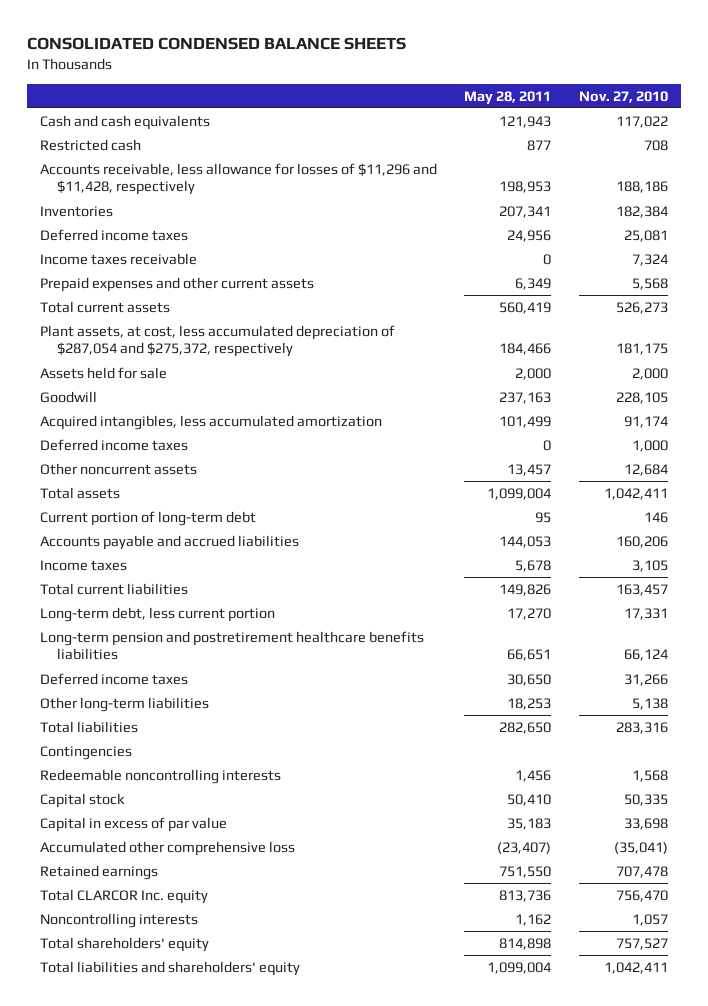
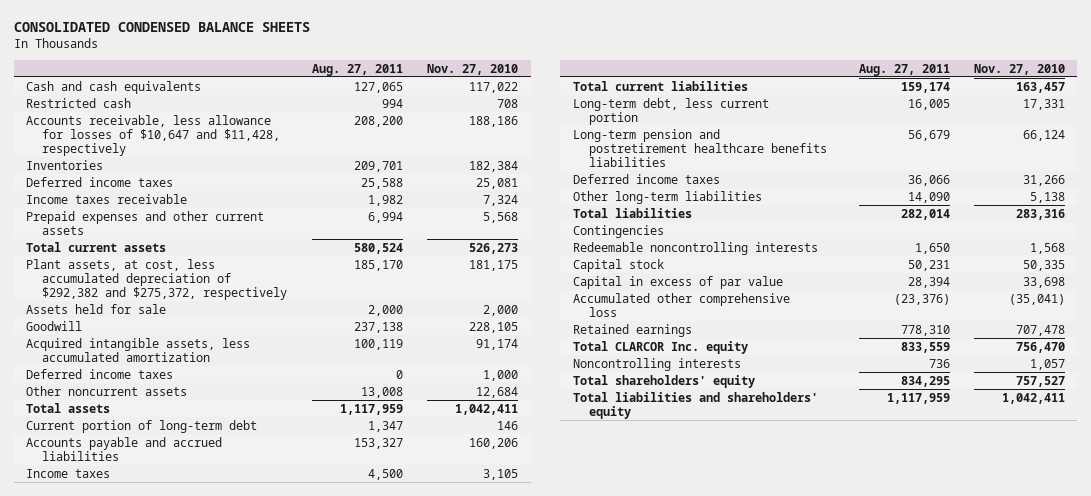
- | May 28, 2011 | Nov. 27, 2010
+ | Aug. 27, 2011 | Nov. 27, 2010
- Accounts receivable, less allowance for losses of $11,296 and $11,428, respectively | 198,953 | 188,186
+ Accounts receivable, less allowance for losses of $10,647 and $11,428, respectively | 208,200 | 188,186
- Plant assets, at cost, less accumulated depreciation of $287,054 and $275,372, respectively | 184,466 | 181,175
+ Plant assets, at cost, less accumulated depreciation of $292,382 and $275,372, respectively | 185,170 | 181,175
- Acquired intangibles, less accumulated amortization | 101,499 | 91,174
+ Acquired intangible assets, less accumulated amortization | 100,119 | 91,174

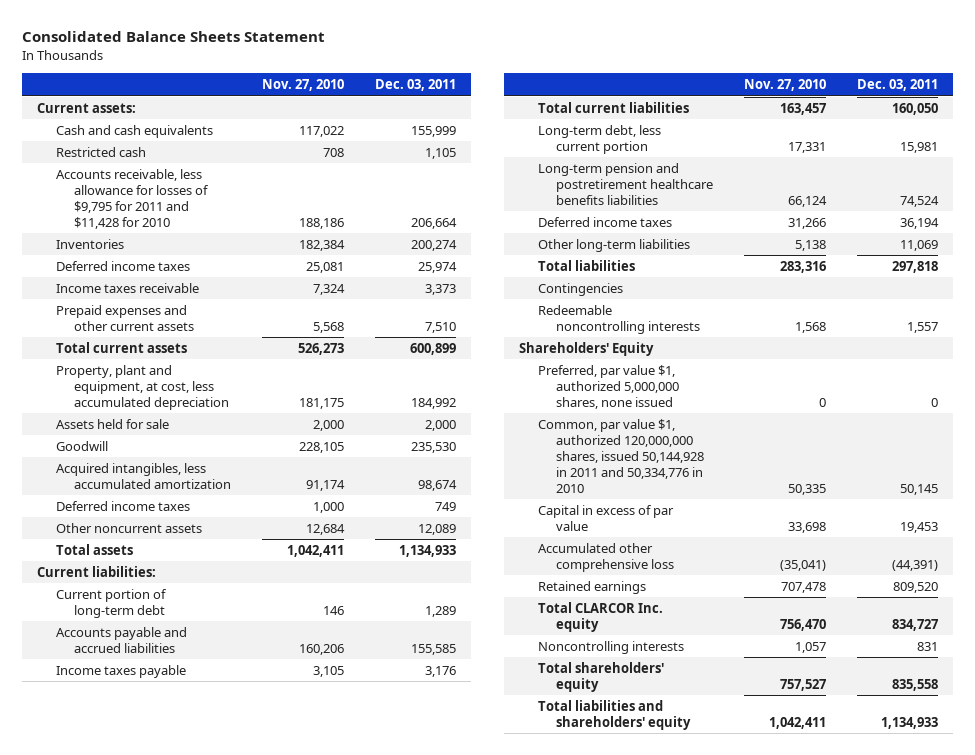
- CONSOLIDATED CONDENSED BALANCE SHEETS
+ Consolidated Balance Sheets Statement
- | Aug. 27, 2011 | Nov. 27, 2010
+ | Nov. 27, 2010 | Dec. 03, 2011
+ Current assets:
- Accounts receivable, less allowance for losses of $10,647 and $11,428, respectively | 208,200 | 188,186
+ Accounts receivable, less allowance for losses of $9,795 for 2011 and $11,428 for 2010 | 188,186 | 206,664
- Plant assets, at cost, less accumulated depreciation of $292,382 and $275,372, respectively | 185,170 | 181,175
+ Property, plant and equipment, at cost, less accumulated depreciation | 181,175 | 184,992
- Acquired intangible assets, less accumulated amortization | 100,119 | 91,174
+ Acquired intangibles, less accumulated amortization | 91,174 | 98,674
+ Current liabilities:
- Income taxes | 4,500 | 3,105
+ Income taxes payable | 3,105 | 3,176
- Capital stock | 50,231 | 50,335
+ Shareholders' Equity
+ Preferred, par value $1, authorized 5,000,000 shares, none issued | 0 | 0
+ Common, par value $1, authorized 120,000,000 shares, issued 50,144,928 in 2011 and 50,334,776 in 2010 | 50,335 | 50,145

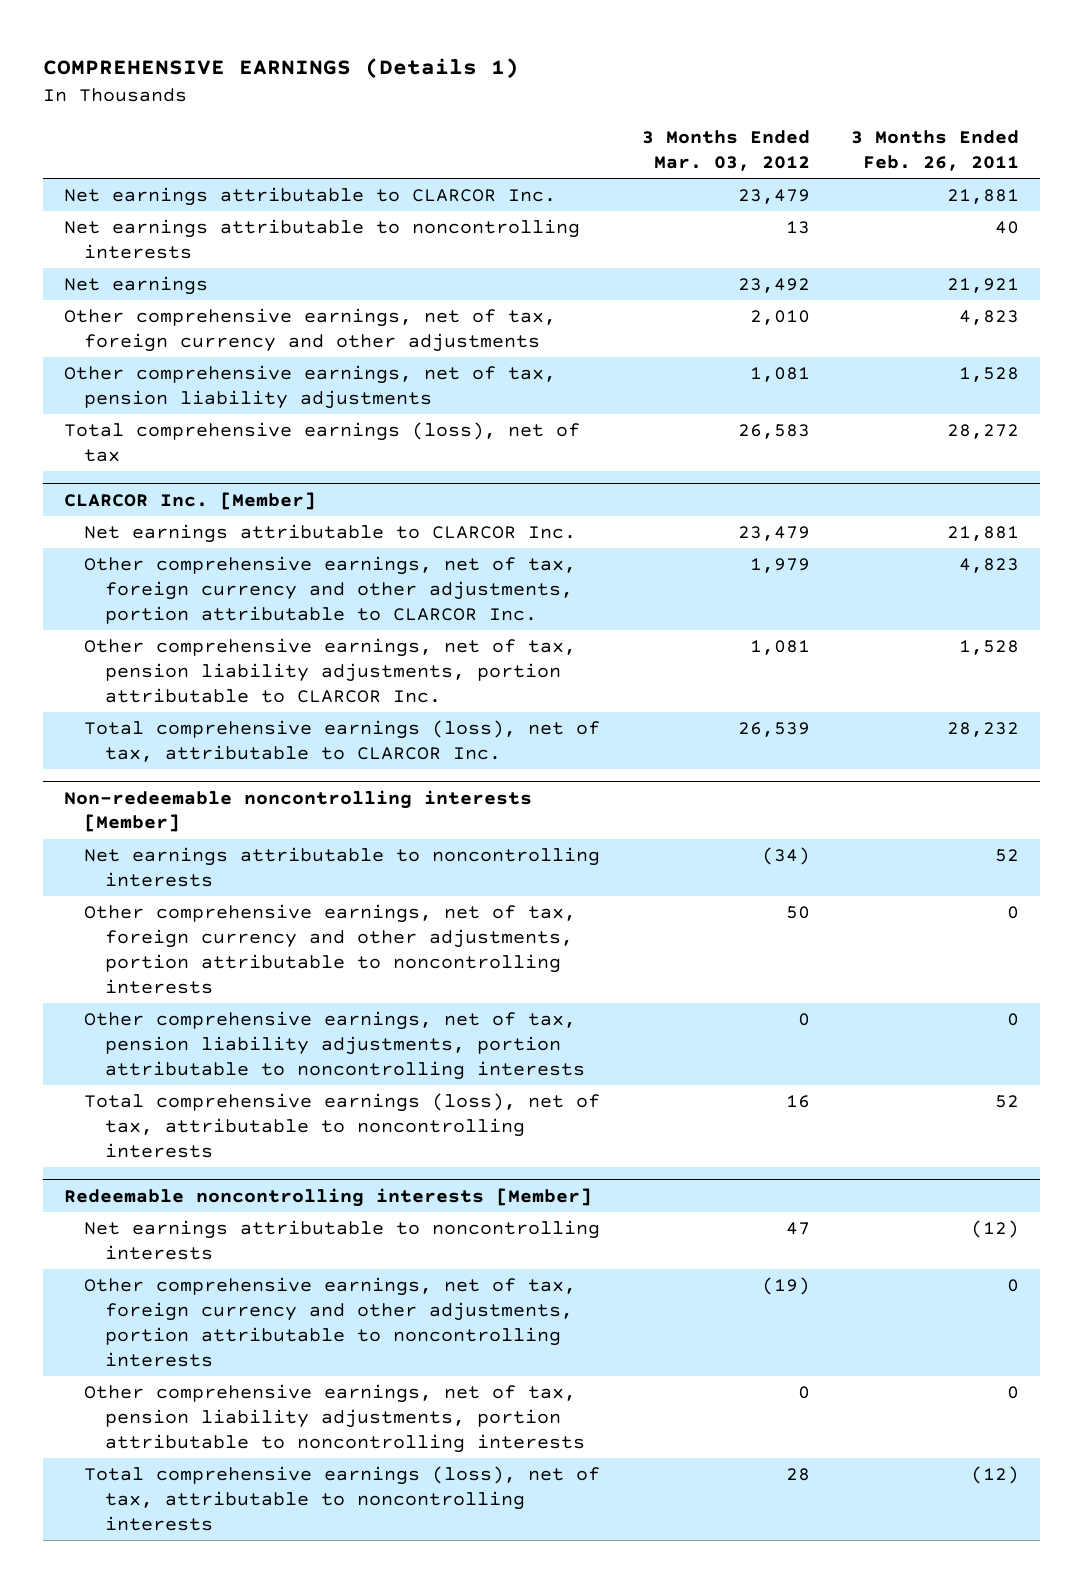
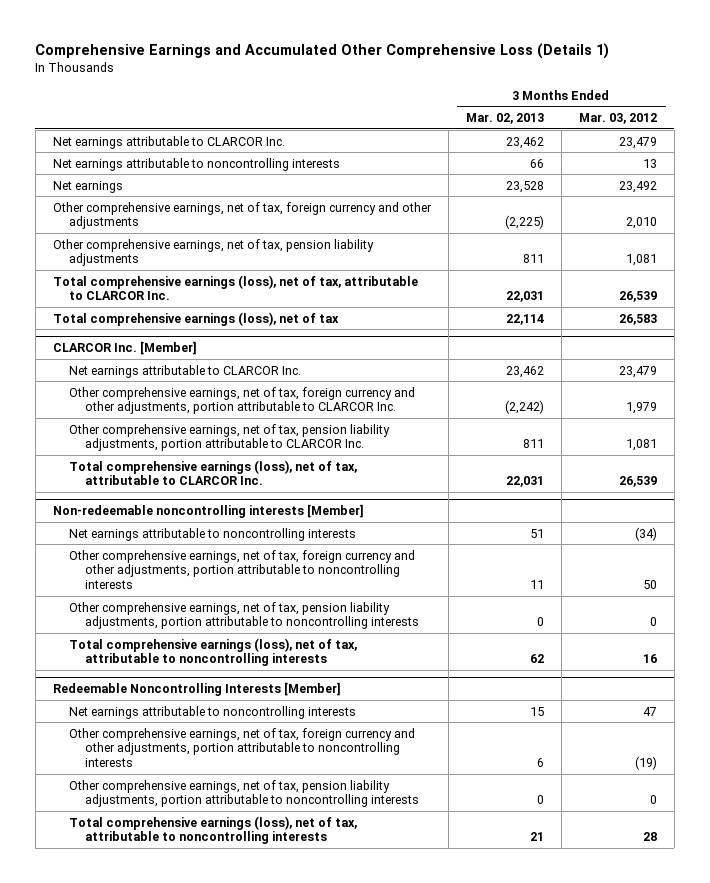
- COMPREHENSIVE EARNINGS (Details 1)
+ Comprehensive Earnings and Accumulated Other Comprehensive Loss (Details 1)
- | 3 Months Ended Mar. 03, 2012 | 3 Months Ended Feb. 26, 2011
+ | 3 Months Ended Mar. 02, 2013 | 3 Months Ended Mar. 03, 2012
+ Total comprehensive earnings (loss), net of tax, attributable to CLARCOR Inc. | 22,031 | 26,539
- Redeemable noncontrolling interests [Member]
+ Redeemable Noncontrolling Interests [Member]

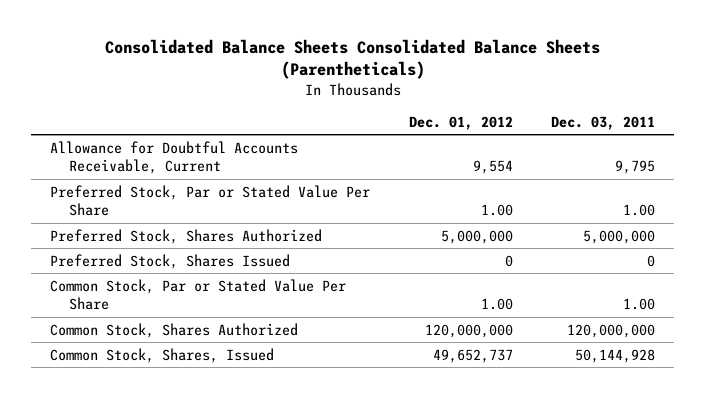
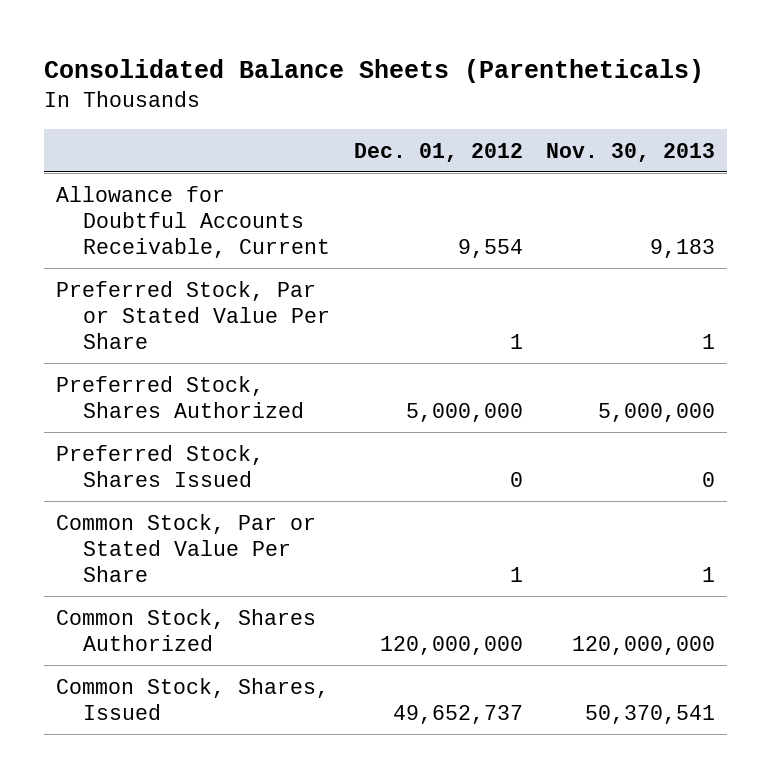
- Consolidated Balance Sheets Consolidated Balance Sheets (Parentheticals)
+ Consolidated Balance Sheets (Parentheticals)
- | Dec. 01, 2012 | Dec. 03, 2011
+ | Dec. 01, 2012 | Nov. 30, 2013
- Preferred Stock, Par or Stated Value Per Share | 1.00 | 1.00
+ Preferred Stock, Par or Stated Value Per Share | 1 | 1
- Common Stock, Par or Stated Value Per Share | 1.00 | 1.00
+ Common Stock, Par or Stated Value Per Share | 1 | 1

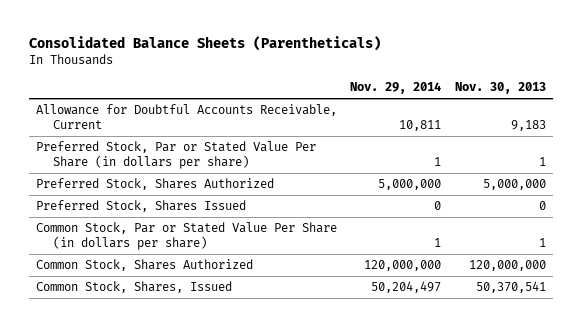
- | Dec. 01, 2012 | Nov. 30, 2013
+ | Nov. 29, 2014 | Nov. 30, 2013
- Preferred Stock, Par or Stated Value Per Share | 1 | 1
+ Preferred Stock, Par or Stated Value Per Share (in dollars per share) | 1 | 1
- Common Stock, Par or Stated Value Per Share | 1 | 1
+ Common Stock, Par or Stated Value Per Share (in dollars per share) | 1 | 1

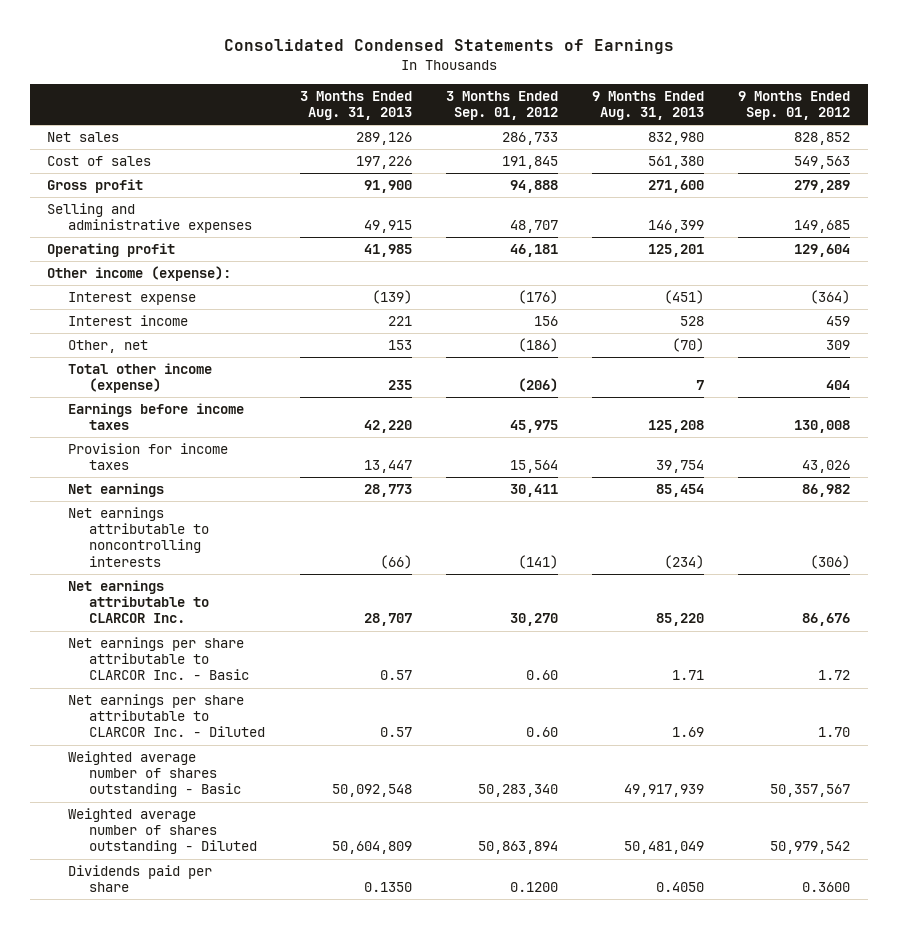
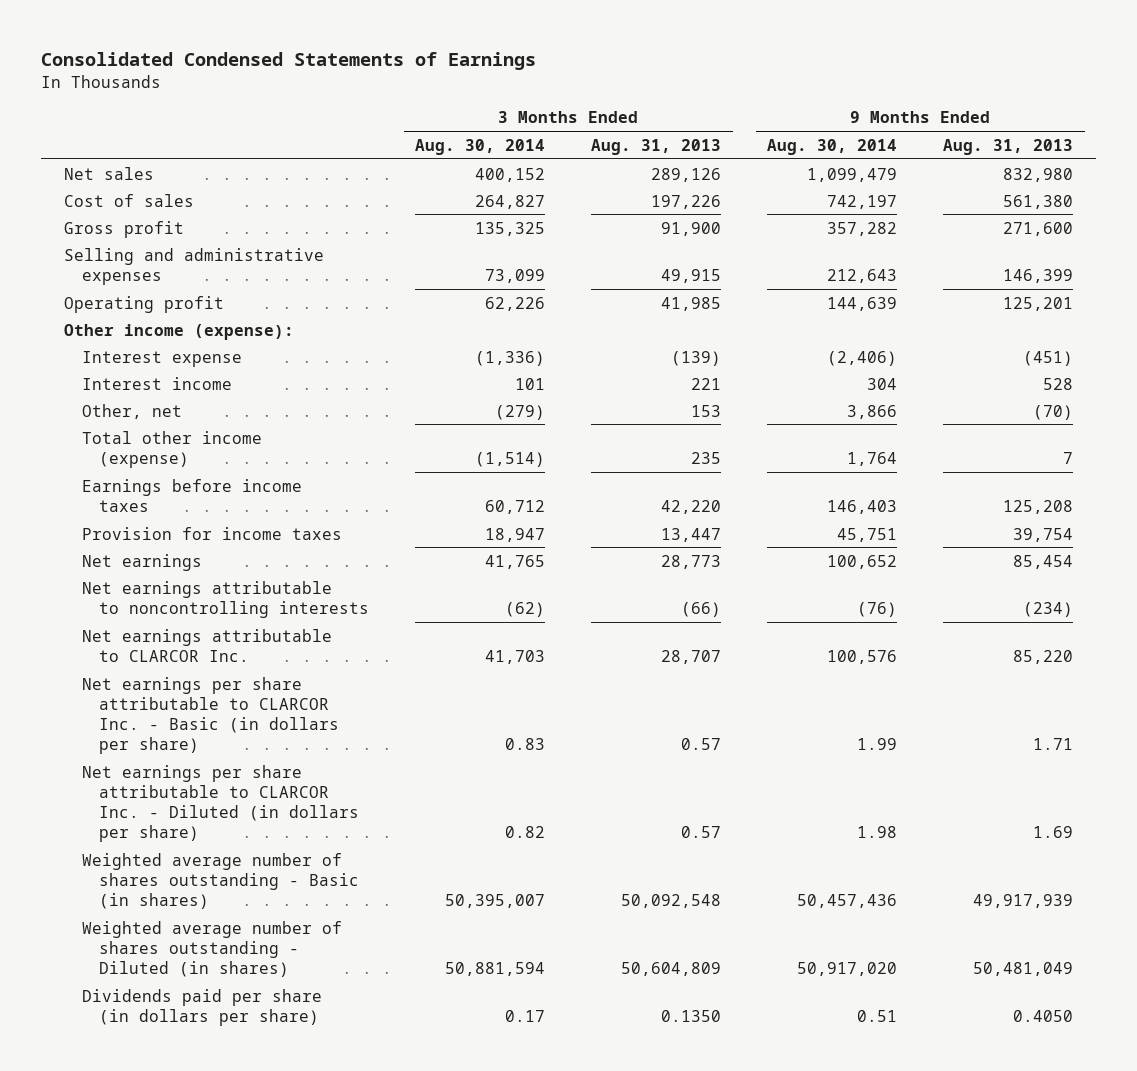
- | 3 Months Ended Aug. 31, 2013 | 3 Months Ended Sep. 01, 2012 | 9 Months Ended Aug. 31, 2013 | 9 Months Ended Sep. 01, 2012
+ | 3 Months Ended Aug. 30, 2014 | 3 Months Ended Aug. 31, 2013 | 9 Months Ended Aug. 30, 2014 | 9 Months Ended Aug. 31, 2013
- Net earnings per share attributable to CLARCOR Inc. - Basic | 0.57 | 0.60 | 1.71 | 1.72
- Net earnings per share attributable to CLARCOR Inc. - Diluted | 0.57 | 0.60 | 1.69 | 1.70
- Weighted average number of shares outstanding - Basic | 50,092,548 | 50,283,340 | 49,917,939 | 50,357,567
- Weighted average number of shares outstanding - Diluted | 50,604,809 | 50,863,894 | 50,481,049 | 50,979,542
- Dividends paid per share | 0.1350 | 0.1200 | 0.4050 | 0.3600
+ Net earnings per share attributable to CLARCOR Inc. - Basic (in dollars per share) | 0.83 | 0.57 | 1.99 | 1.71
+ Net earnings per share attributable to CLARCOR Inc. - Diluted (in dollars per share) | 0.82 | 0.57 | 1.98 | 1.69
+ Weighted average number of shares outstanding - Basic (in shares) | 50,395,007 | 50,092,548 | 50,457,436 | 49,917,939
+ Weighted average number of shares outstanding - Diluted (in shares) | 50,881,594 | 50,604,809 | 50,917,020 | 50,481,049
+ Dividends paid per share (in dollars per share) | 0.17 | 0.1350 | 0.51 | 0.4050

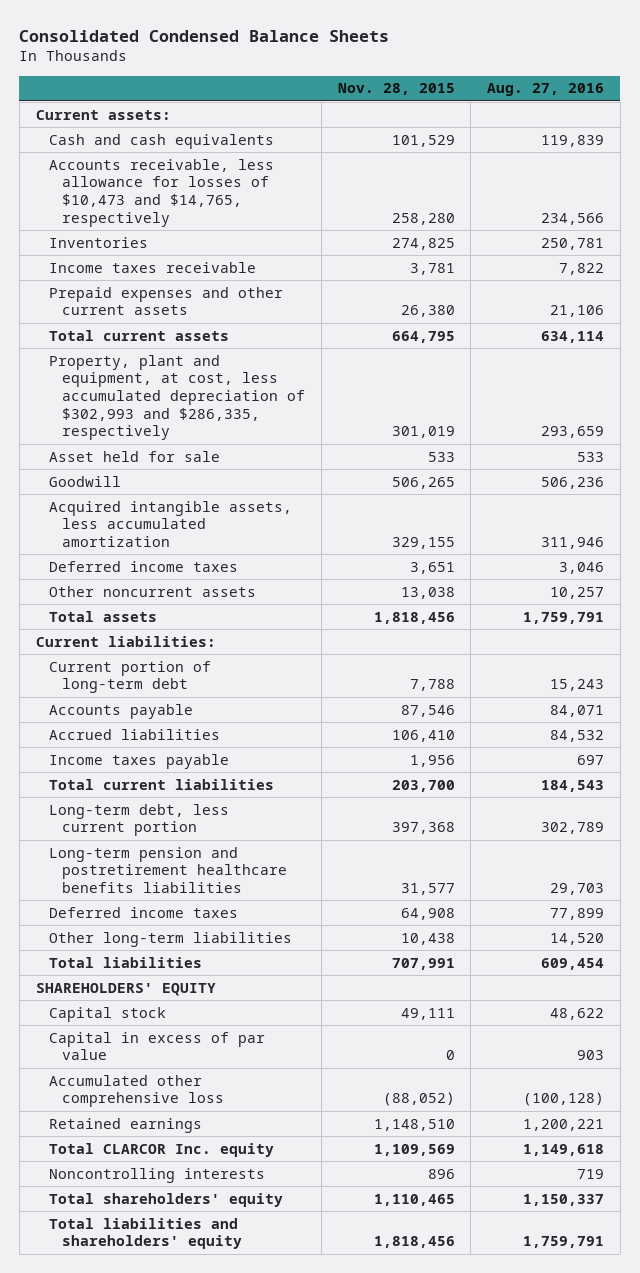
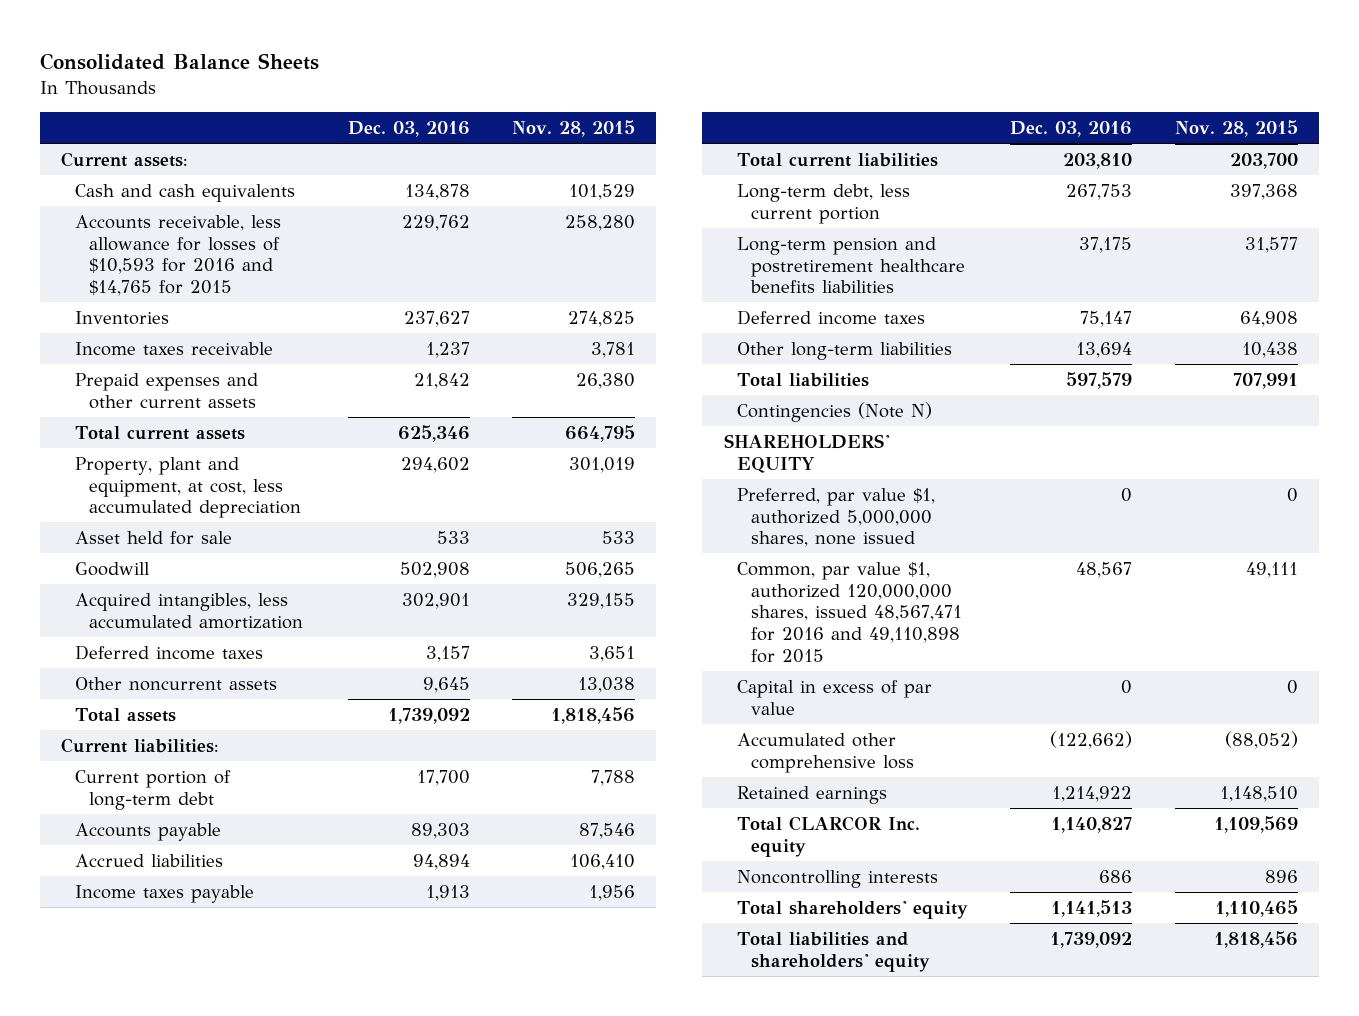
- Consolidated Condensed Balance Sheets
+ Consolidated Balance Sheets
- | Nov. 28, 2015 | Aug. 27, 2016
+ | Dec. 03, 2016 | Nov. 28, 2015
- Accounts receivable, less allowance for losses of $10,473 and $14,765, respectively | 258,280 | 234,566
+ Accounts receivable, less allowance for losses of $10,593 for 2016 and $14,765 for 2015 | 229,762 | 258,280
- Property, plant and equipment, at cost, less accumulated depreciation of $302,993 and $286,335, respectively | 301,019 | 293,659
+ Property, plant and equipment, at cost, less accumulated depreciation | 294,602 | 301,019
- Acquired intangible assets, less accumulated amortization | 329,155 | 311,946
+ Acquired intangibles, less accumulated amortization | 302,901 | 329,155
+ Contingencies (Note N)
- Capital stock | 49,111 | 48,622
+ Preferred, par value $1, authorized 5,000,000 shares, none issued | 0 | 0
+ Common, par value $1, authorized 120,000,000 shares, issued 48,567,471 for 2016 and 49,110,898 for 2015 | 48,567 | 49,111

